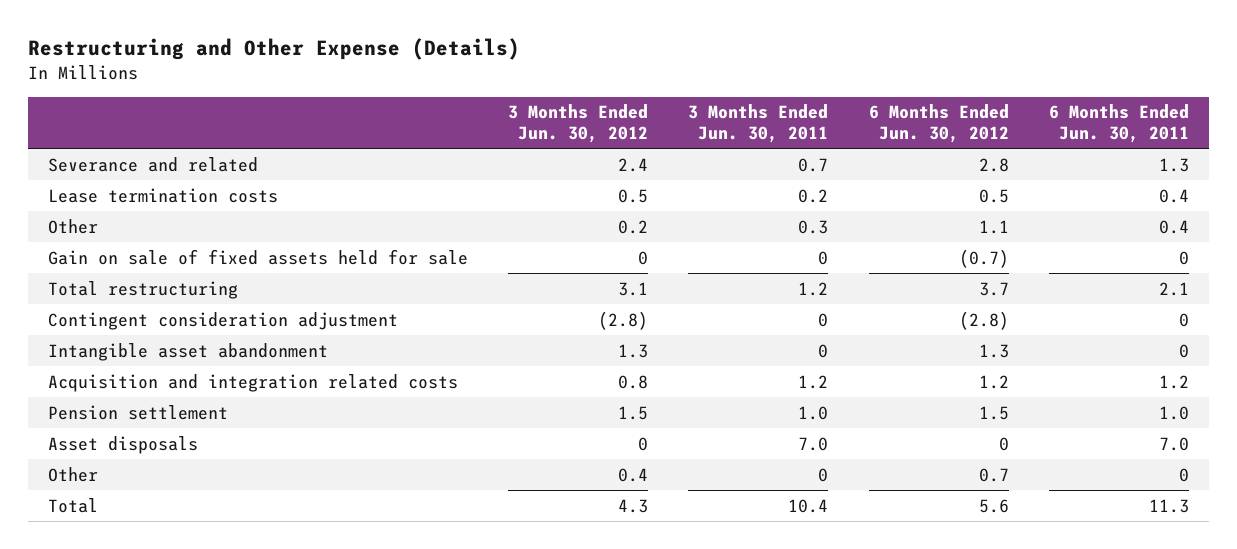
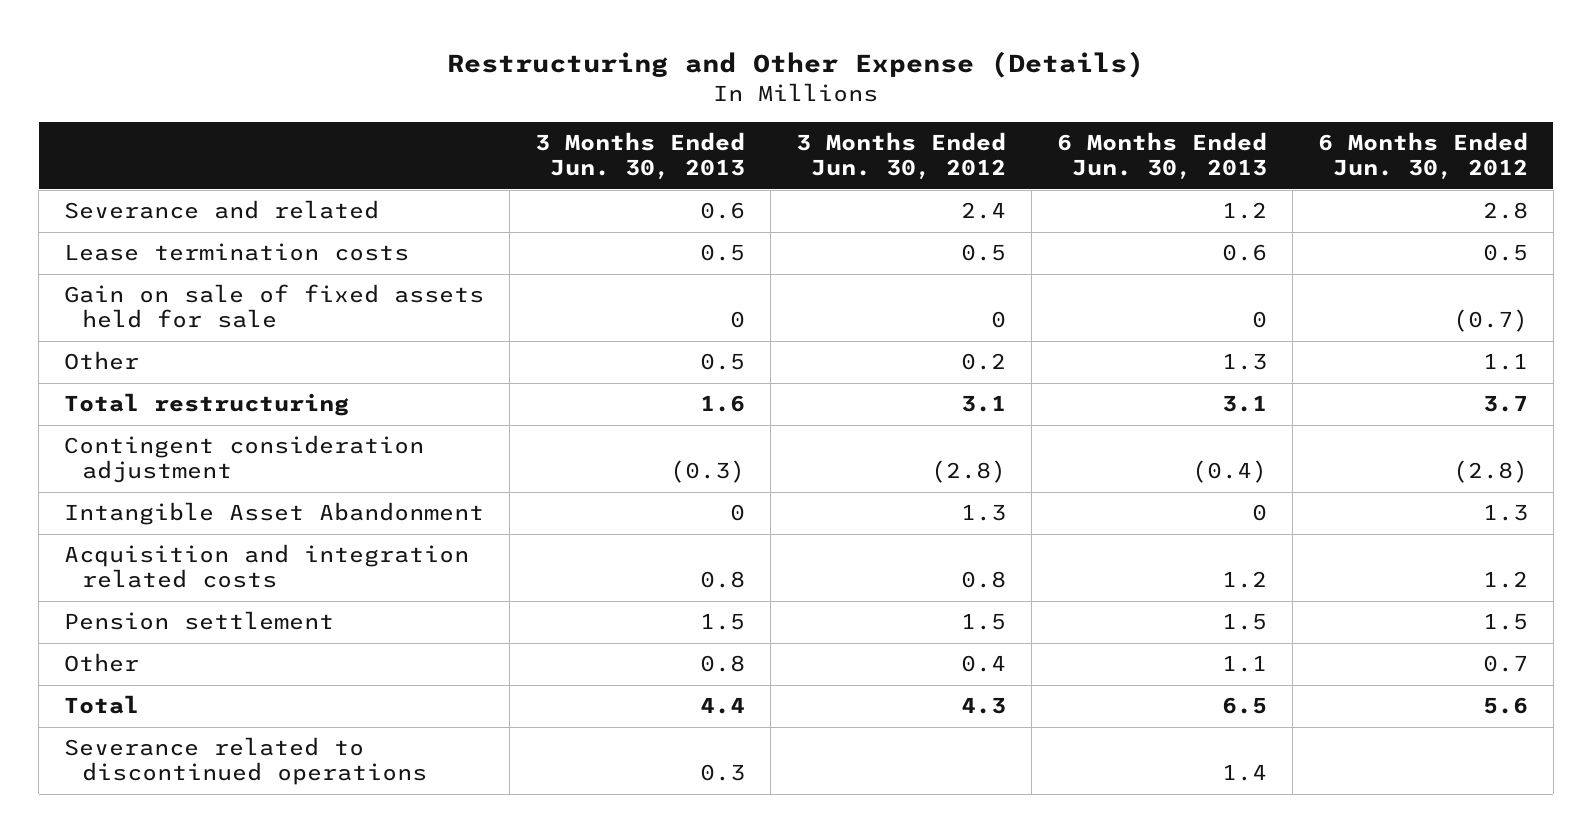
- | 3 Months Ended Jun. 30, 2012 | 3 Months Ended Jun. 30, 2011 | 6 Months Ended Jun. 30, 2012 | 6 Months Ended Jun. 30, 2011
+ | 3 Months Ended Jun. 30, 2013 | 3 Months Ended Jun. 30, 2012 | 6 Months Ended Jun. 30, 2013 | 6 Months Ended Jun. 30, 2012
moved down: Other | 0.5 | 0.2 | 1.3 | 1.1
- Intangible asset abandonment | 1.3 | 0 | 1.3 | 0
+ Intangible Asset Abandonment | 0 | 1.3 | 0 | 1.3
- Asset disposals | 0 | 7.0 | 0 | 7.0
+ Severance related to discontinued operations | 0.3 | | 1.4 |

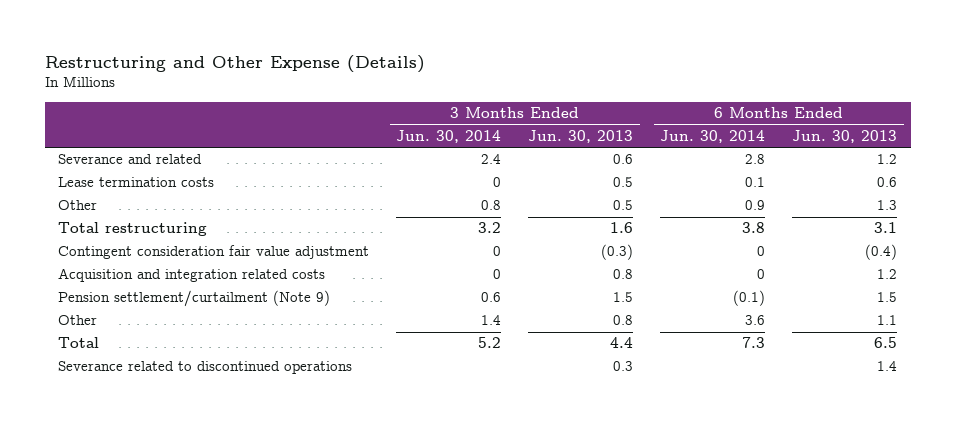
- | 3 Months Ended Jun. 30, 2013 | 3 Months Ended Jun. 30, 2012 | 6 Months Ended Jun. 30, 2013 | 6 Months Ended Jun. 30, 2012
+ | 3 Months Ended Jun. 30, 2014 | 3 Months Ended Jun. 30, 2013 | 6 Months Ended Jun. 30, 2014 | 6 Months Ended Jun. 30, 2013
- Gain on sale of fixed assets held for sale | 0 | 0 | 0 | (0.7)
- Contingent consideration adjustment | (0.3) | (2.8) | (0.4) | (2.8)
- Intangible Asset Abandonment | 0 | 1.3 | 0 | 1.3
+ Contingent consideration fair value adjustment | 0 | (0.3) | 0 | (0.4)
- Pension settlement | 1.5 | 1.5 | 1.5 | 1.5
+ Pension settlement/curtailment (Note 9) | 0.6 | 1.5 | (0.1) | 1.5

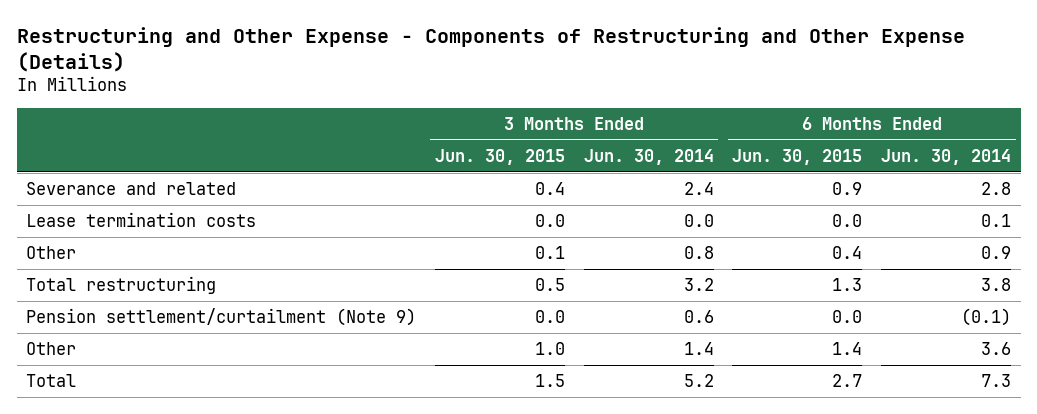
- Restructuring and Other Expense (Details)
+ Restructuring and Other Expense - Components of Restructuring and Other Expense (Details)
- | 3 Months Ended Jun. 30, 2014 | 3 Months Ended Jun. 30, 2013 | 6 Months Ended Jun. 30, 2014 | 6 Months Ended Jun. 30, 2013
+ | 3 Months Ended Jun. 30, 2015 | 3 Months Ended Jun. 30, 2014 | 6 Months Ended Jun. 30, 2015 | 6 Months Ended Jun. 30, 2014
- Lease termination costs | 0 | 0.5 | 0.1 | 0.6
+ Lease termination costs | 0.0 | 0.0 | 0.0 | 0.1
- Contingent consideration fair value adjustment | 0 | (0.3) | 0 | (0.4)
- Acquisition and integration related costs | 0 | 0.8 | 0 | 1.2
- Severance related to discontinued operations | | 0.3 | | 1.4

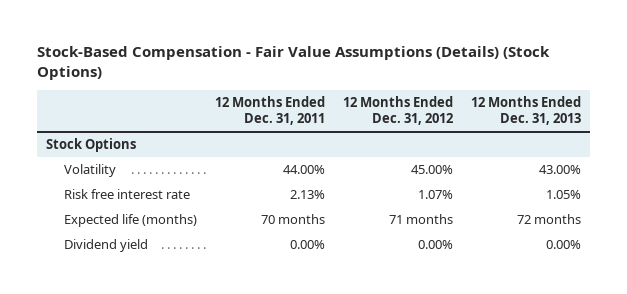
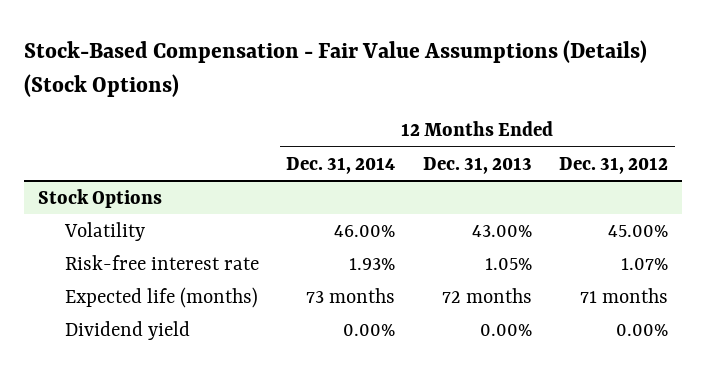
- | 12 Months Ended Dec. 31, 2011 | 12 Months Ended Dec. 31, 2012 | 12 Months Ended Dec. 31, 2013
+ | 12 Months Ended Dec. 31, 2014 | 12 Months Ended Dec. 31, 2013 | 12 Months Ended Dec. 31, 2012
@ Stock Options
- Risk free interest rate | 2.13% | 1.07% | 1.05%
+ Risk-free interest rate | 1.93% | 1.05% | 1.07%

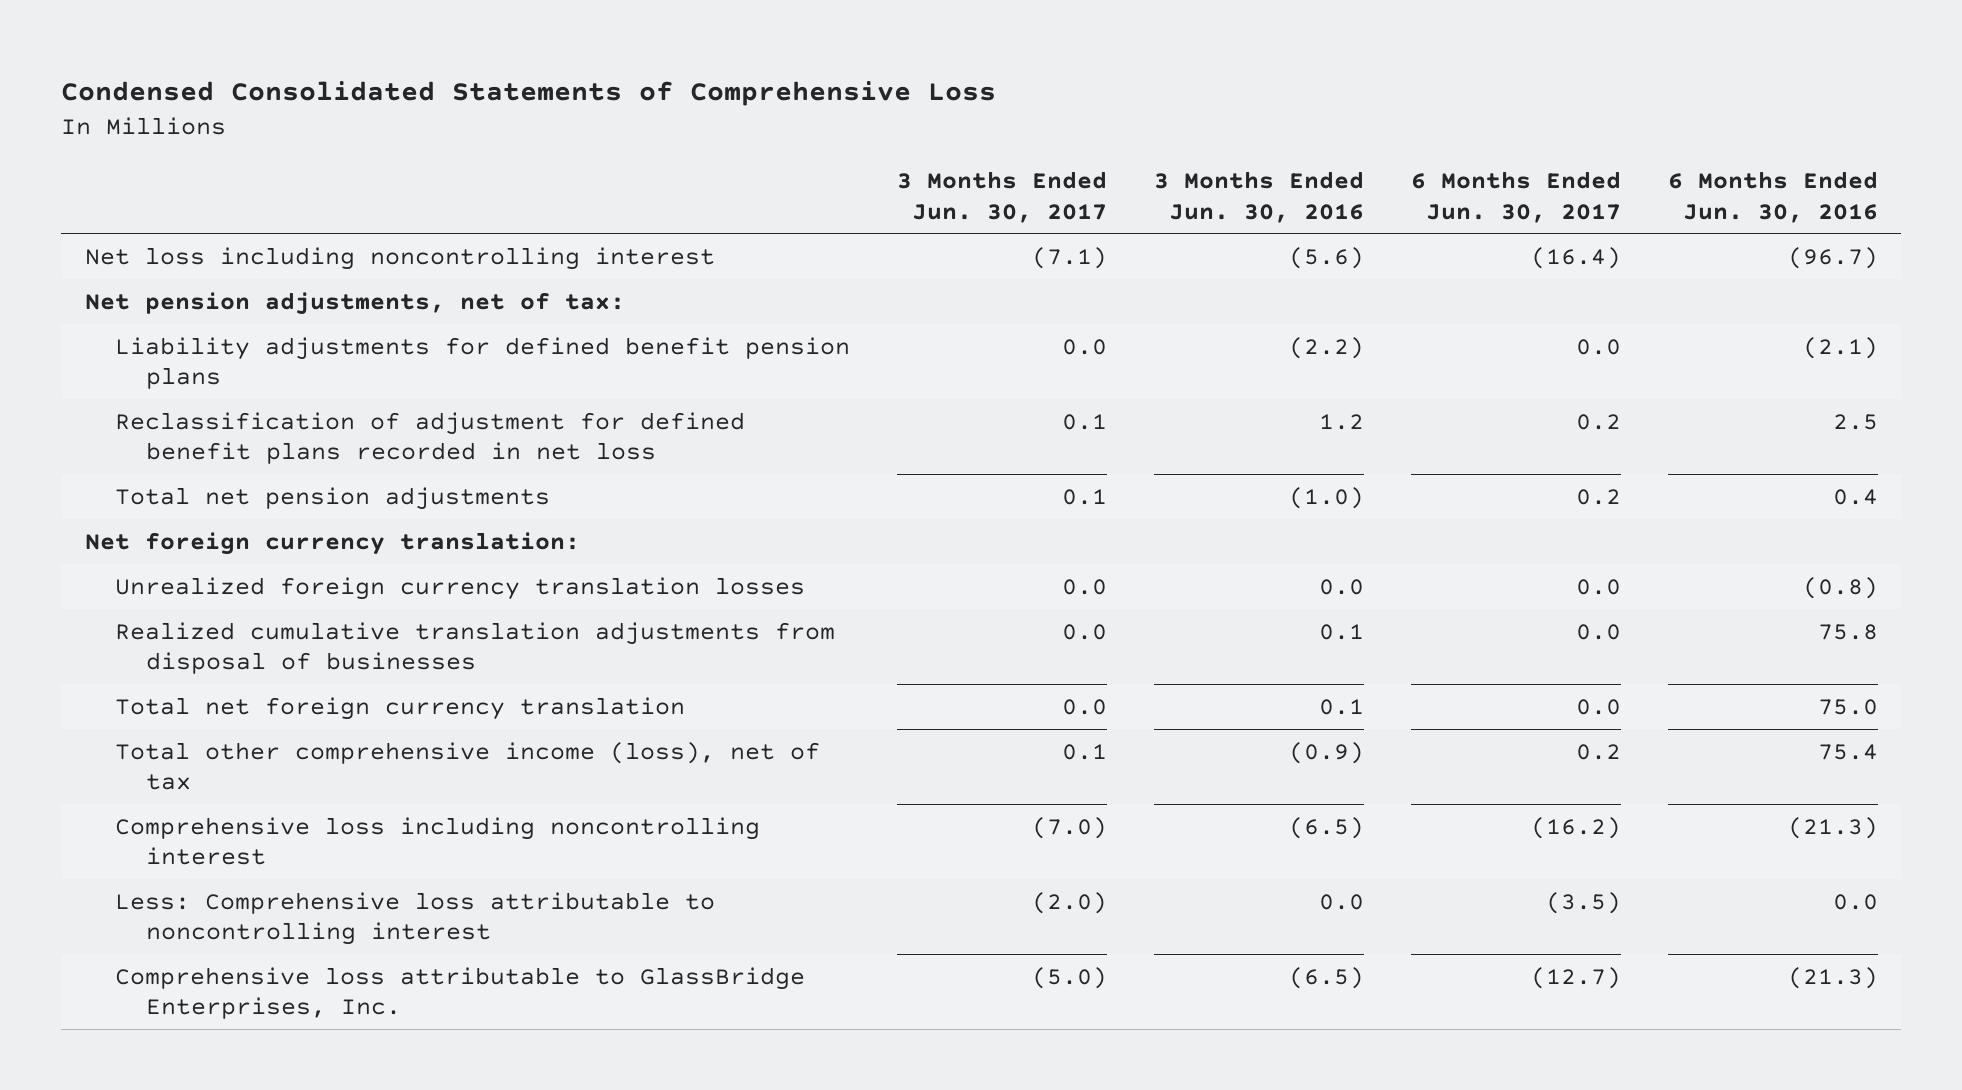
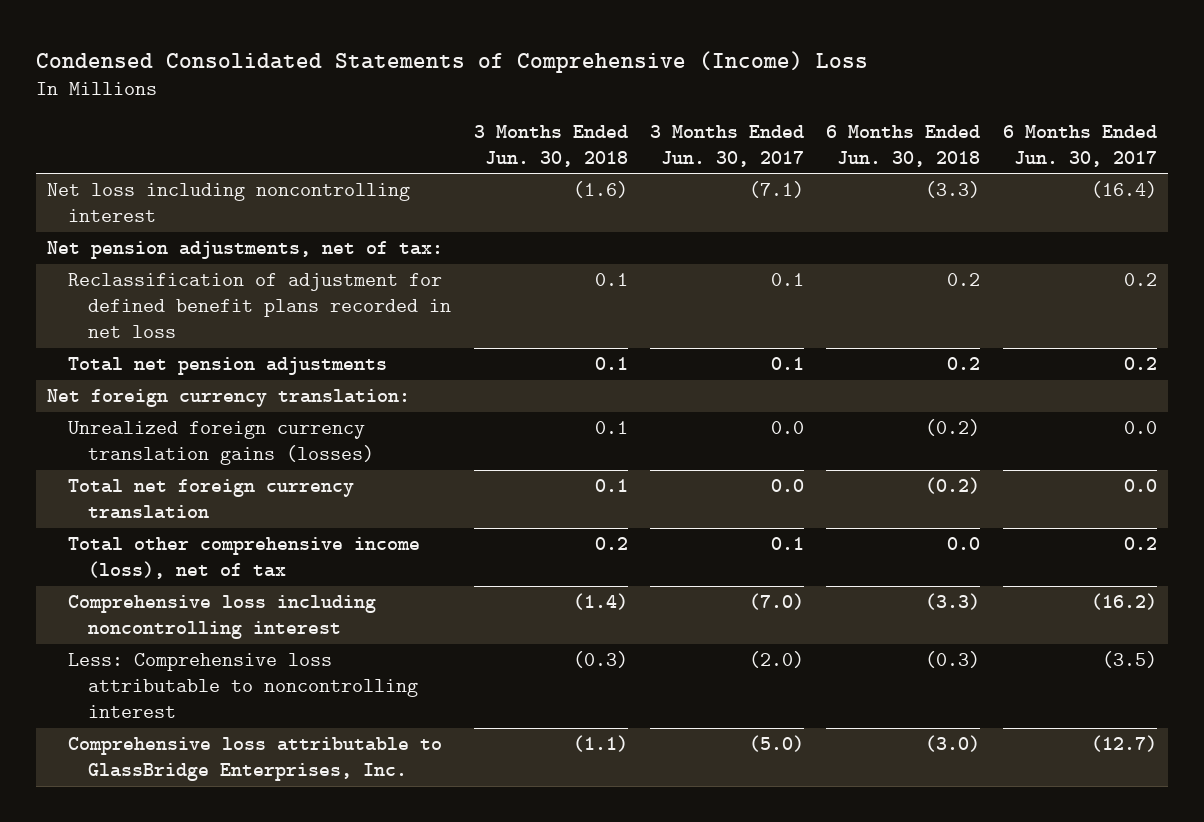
- Condensed Consolidated Statements of Comprehensive Loss
+ Condensed Consolidated Statements of Comprehensive (Income) Loss
- | 3 Months Ended Jun. 30, 2017 | 3 Months Ended Jun. 30, 2016 | 6 Months Ended Jun. 30, 2017 | 6 Months Ended Jun. 30, 2016
+ | 3 Months Ended Jun. 30, 2018 | 3 Months Ended Jun. 30, 2017 | 6 Months Ended Jun. 30, 2018 | 6 Months Ended Jun. 30, 2017
- Liability adjustments for defined benefit pension plans | 0.0 | (2.2) | 0.0 | (2.1)
- Unrealized foreign currency translation losses | 0.0 | 0.0 | 0.0 | (0.8)
- Realized cumulative translation adjustments from disposal of businesses | 0.0 | 0.1 | 0.0 | 75.8
+ Unrealized foreign currency translation gains (losses) | 0.1 | 0.0 | (0.2) | 0.0

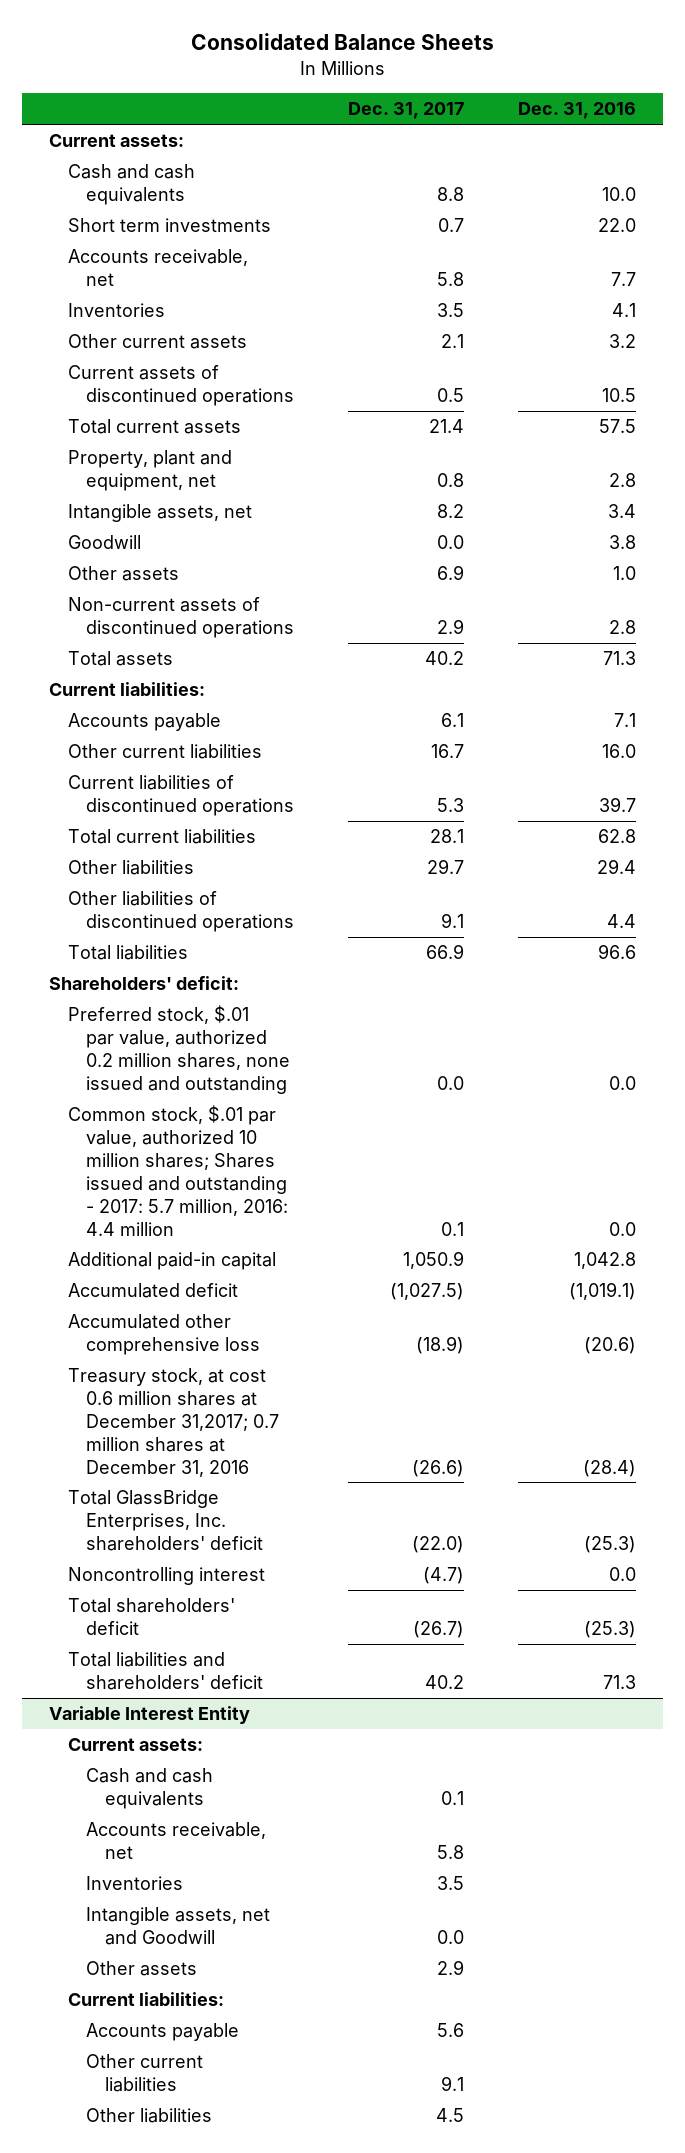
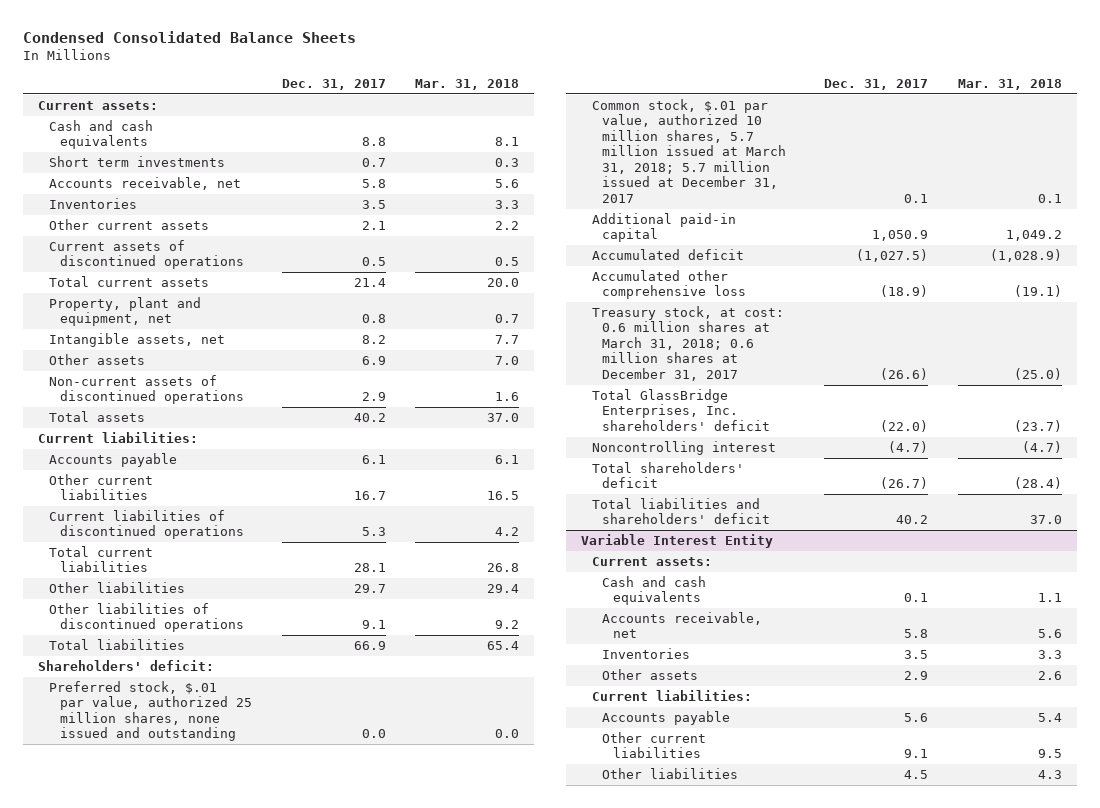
- Consolidated Balance Sheets
+ Condensed Consolidated Balance Sheets
- | Dec. 31, 2017 | Dec. 31, 2016
+ | Dec. 31, 2017 | Mar. 31, 2018
- Goodwill | 0.0 | 3.8
- Preferred stock, $.01 par value, authorized 0.2 million shares, none issued and outstanding | 0.0 | 0.0
- Common stock, $.01 par value, authorized 10 million shares; Shares issued and outstanding - 2017: 5.7 million, 2016: 4.4 million | 0.1 | 0.0
+ Preferred stock, $.01 par value, authorized 25 million shares, none issued and outstanding | 0.0 | 0.0
+ Common stock, $.01 par value, authorized 10 million shares, 5.7 million issued at March 31, 2018; 5.7 million issued at December 31, 2017 | 0.1 | 0.1
- Treasury stock, at cost 0.6 million shares at December 31,2017; 0.7 million shares at December 31, 2016 | (26.6) | (28.4)
+ Treasury stock, at cost: 0.6 million shares at March 31, 2018; 0.6 million shares at December 31, 2017 | (26.6) | (25.0)
@ Variable Interest Entity
- Intangible assets, net and Goodwill | 0.0 |

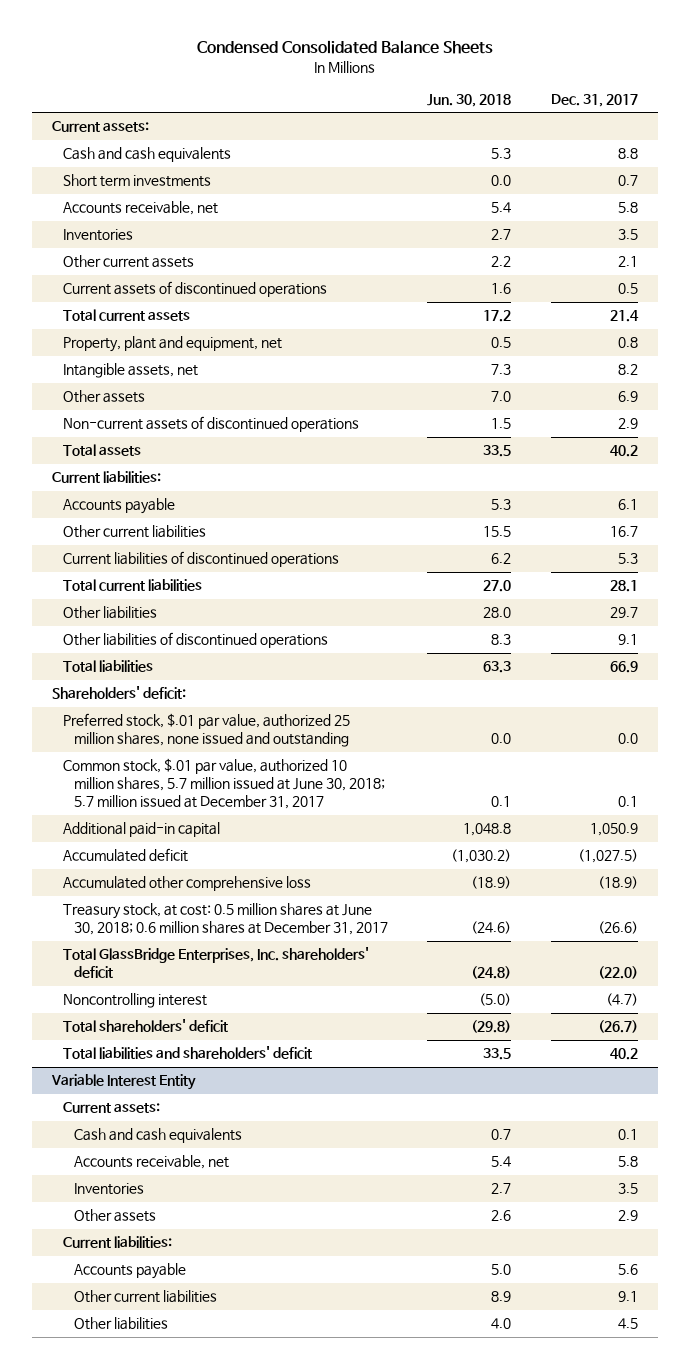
- | Dec. 31, 2017 | Mar. 31, 2018
+ | Jun. 30, 2018 | Dec. 31, 2017
- Common stock, $.01 par value, authorized 10 million shares, 5.7 million issued at March 31, 2018; 5.7 million issued at December 31, 2017 | 0.1 | 0.1
+ Common stock, $.01 par value, authorized 10 million shares, 5.7 million issued at June 30, 2018; 5.7 million issued at December 31, 2017 | 0.1 | 0.1
- Treasury stock, at cost: 0.6 million shares at March 31, 2018; 0.6 million shares at December 31, 2017 | (26.6) | (25.0)
+ Treasury stock, at cost: 0.5 million shares at June 30, 2018; 0.6 million shares at December 31, 2017 | (24.6) | (26.6)

